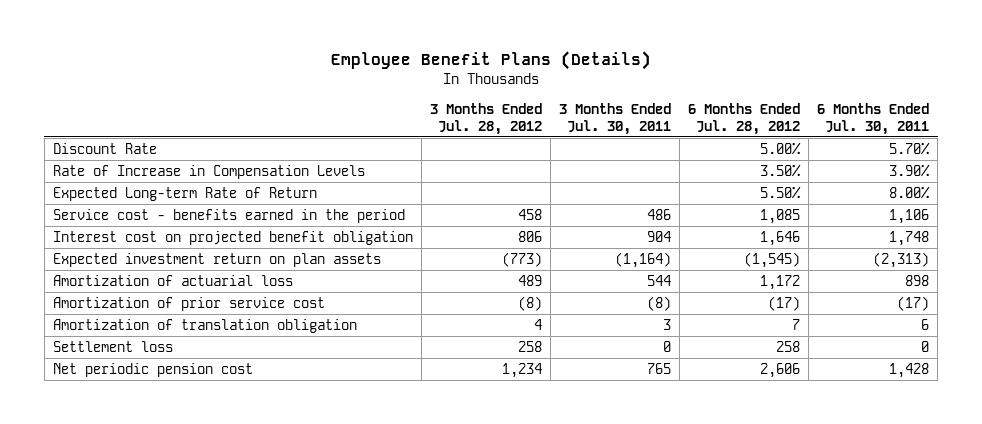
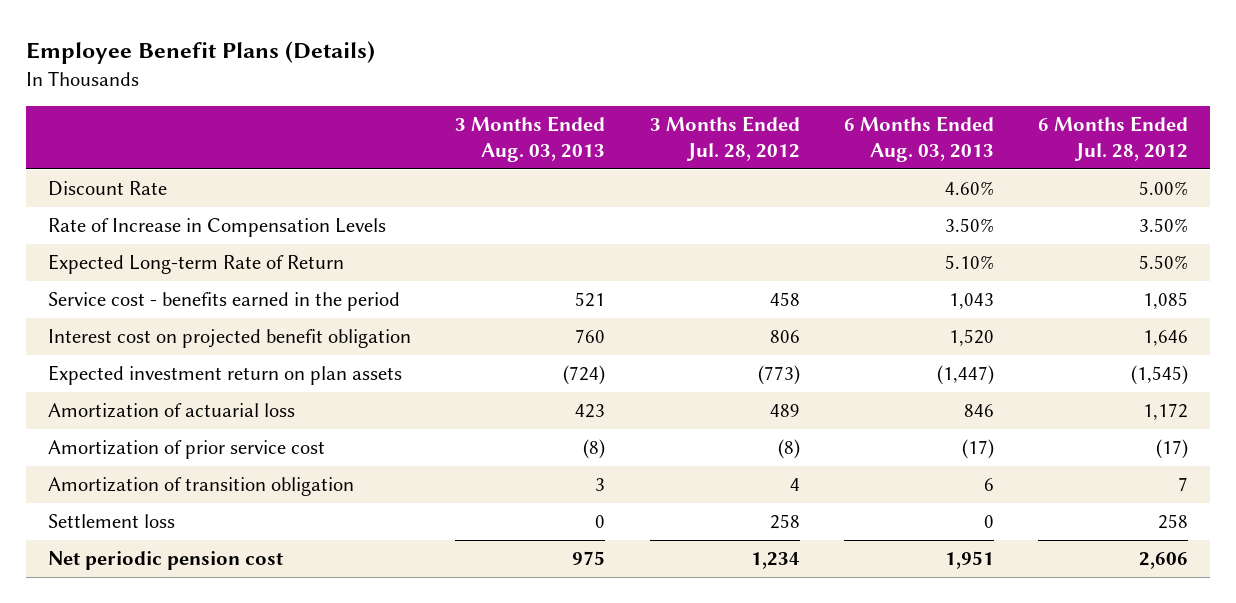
- | 3 Months Ended Jul. 28, 2012 | 3 Months Ended Jul. 30, 2011 | 6 Months Ended Jul. 28, 2012 | 6 Months Ended Jul. 30, 2011
+ | 3 Months Ended Aug. 03, 2013 | 3 Months Ended Jul. 28, 2012 | 6 Months Ended Aug. 03, 2013 | 6 Months Ended Jul. 28, 2012
- Amortization of translation obligation | 4 | 3 | 7 | 6
+ Amortization of transition obligation | 3 | 4 | 6 | 7

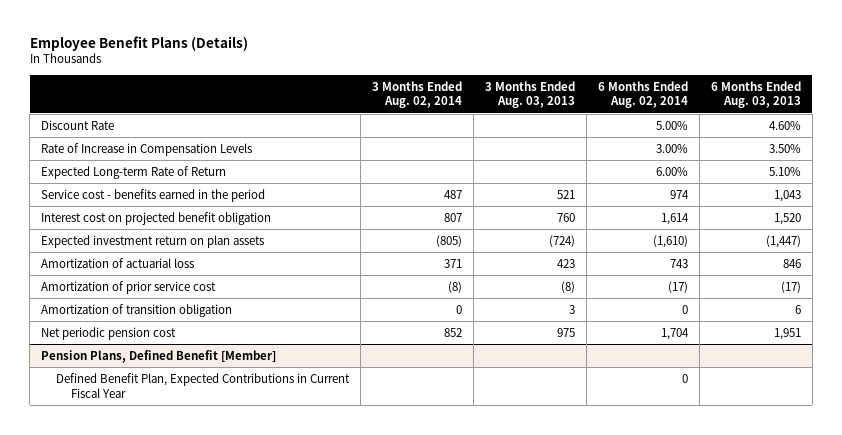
- | 3 Months Ended Aug. 03, 2013 | 3 Months Ended Jul. 28, 2012 | 6 Months Ended Aug. 03, 2013 | 6 Months Ended Jul. 28, 2012
+ | 3 Months Ended Aug. 02, 2014 | 3 Months Ended Aug. 03, 2013 | 6 Months Ended Aug. 02, 2014 | 6 Months Ended Aug. 03, 2013
- Settlement loss | 0 | 258 | 0 | 258
+ Pension Plans, Defined Benefit [Member]
+ Defined Benefit Plan, Expected Contributions in Current Fiscal Year | | | 0 |

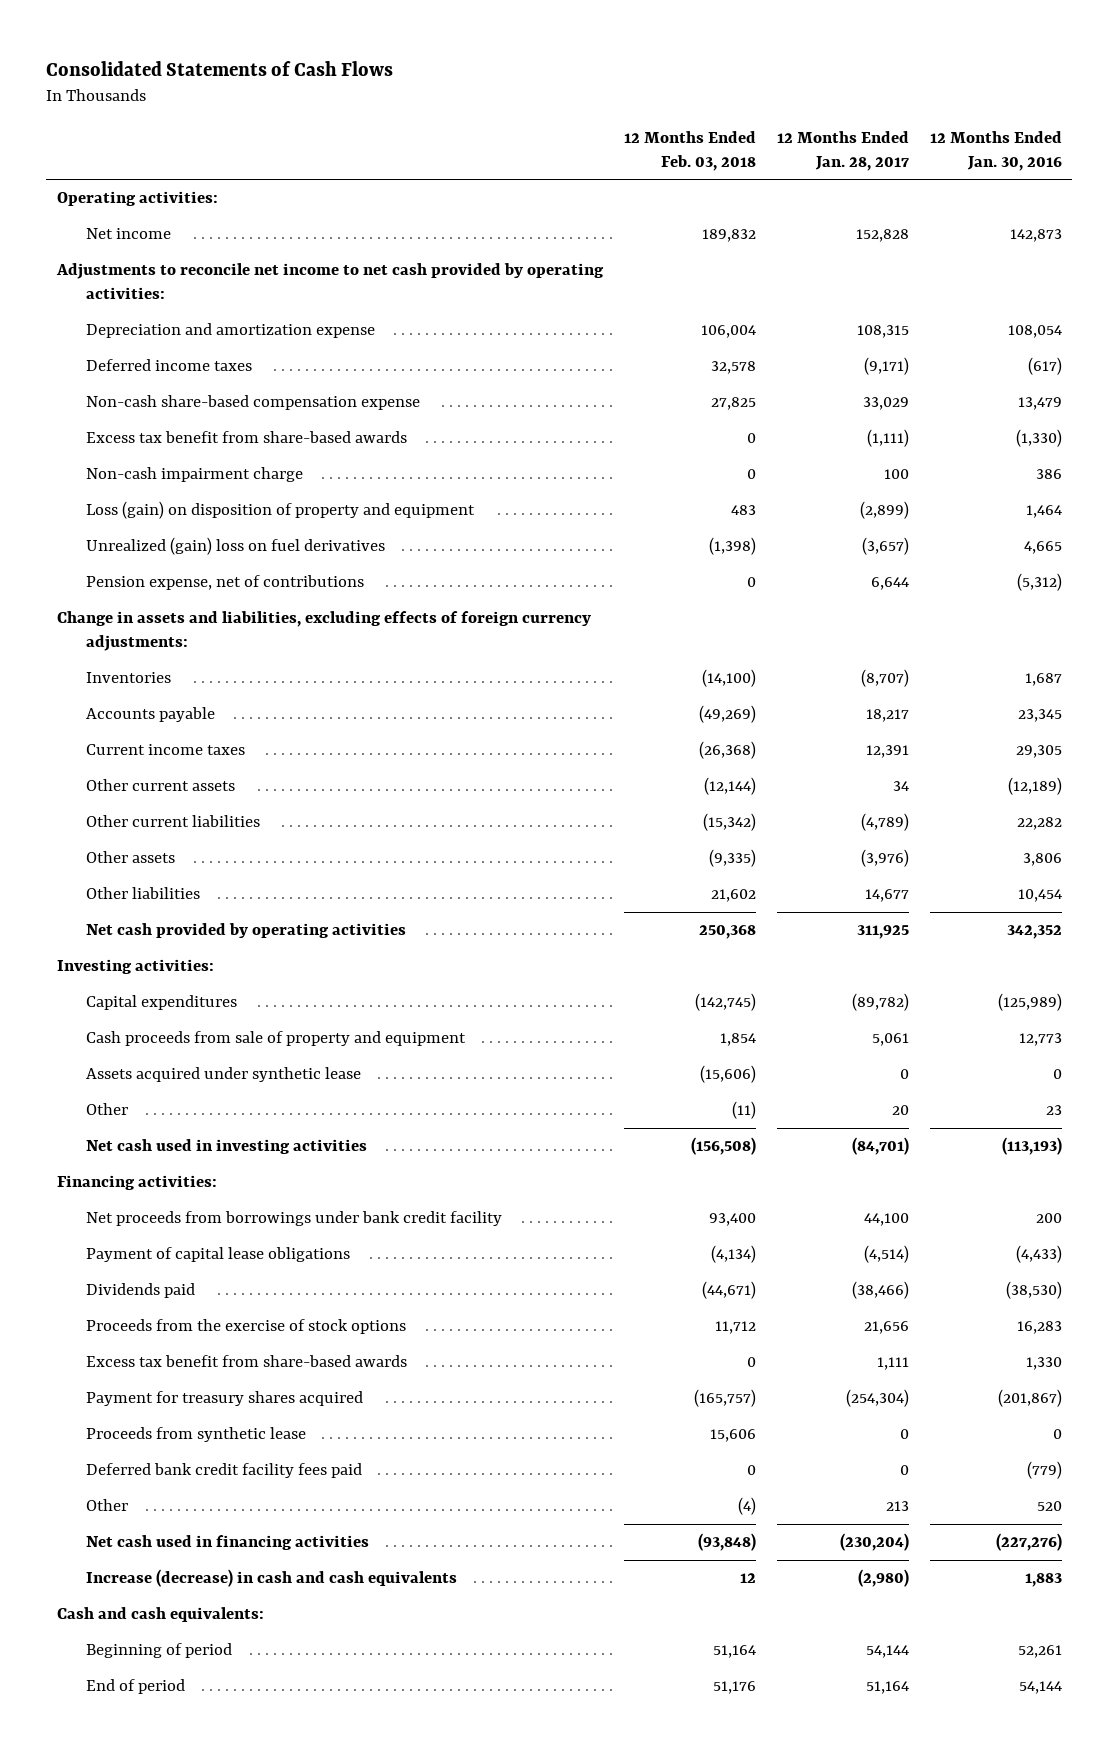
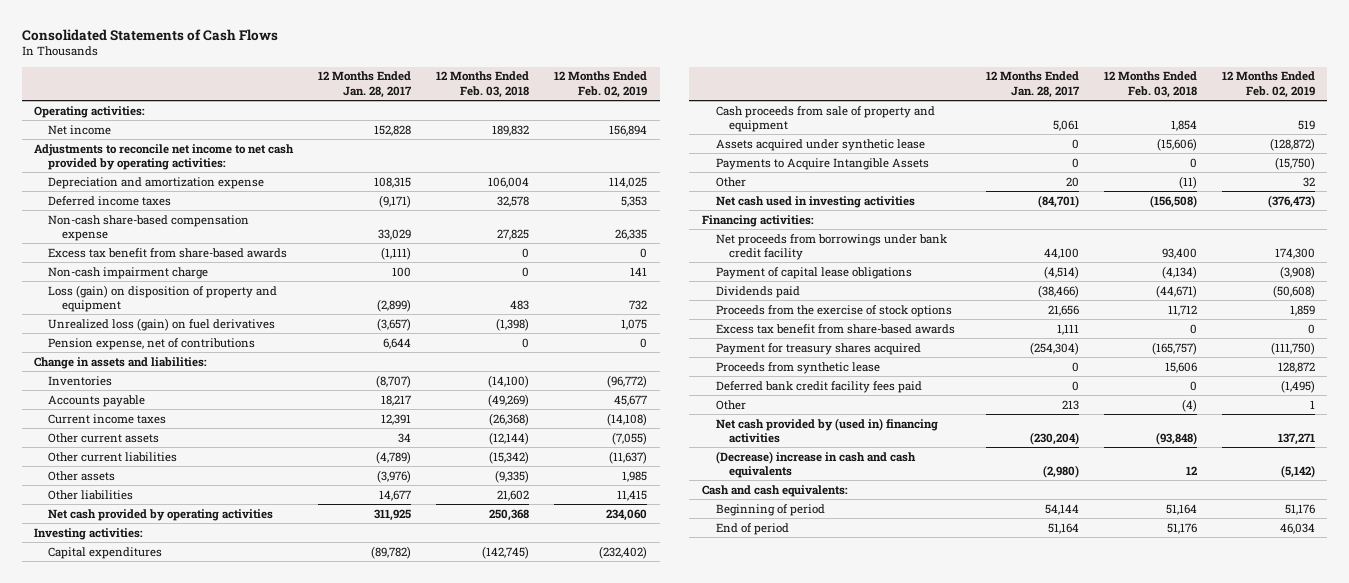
- | 12 Months Ended Feb. 03, 2018 | 12 Months Ended Jan. 28, 2017 | 12 Months Ended Jan. 30, 2016
+ | 12 Months Ended Jan. 28, 2017 | 12 Months Ended Feb. 03, 2018 | 12 Months Ended Feb. 02, 2019
- Unrealized (gain) loss on fuel derivatives | (1,398) | (3,657) | 4,665
+ Unrealized loss (gain) on fuel derivatives | (3,657) | (1,398) | 1,075
- Change in assets and liabilities, excluding effects of foreign currency adjustments:
+ Change in assets and liabilities:
+ Payments to Acquire Intangible Assets | 0 | 0 | (15,750)
- Net cash used in financing activities | (93,848) | (230,204) | (227,276)
- Increase (decrease) in cash and cash equivalents | 12 | (2,980) | 1,883
+ Net cash provided by (used in) financing activities | (230,204) | (93,848) | 137,271
+ (Decrease) increase in cash and cash equivalents | (2,980) | 12 | (5,142)

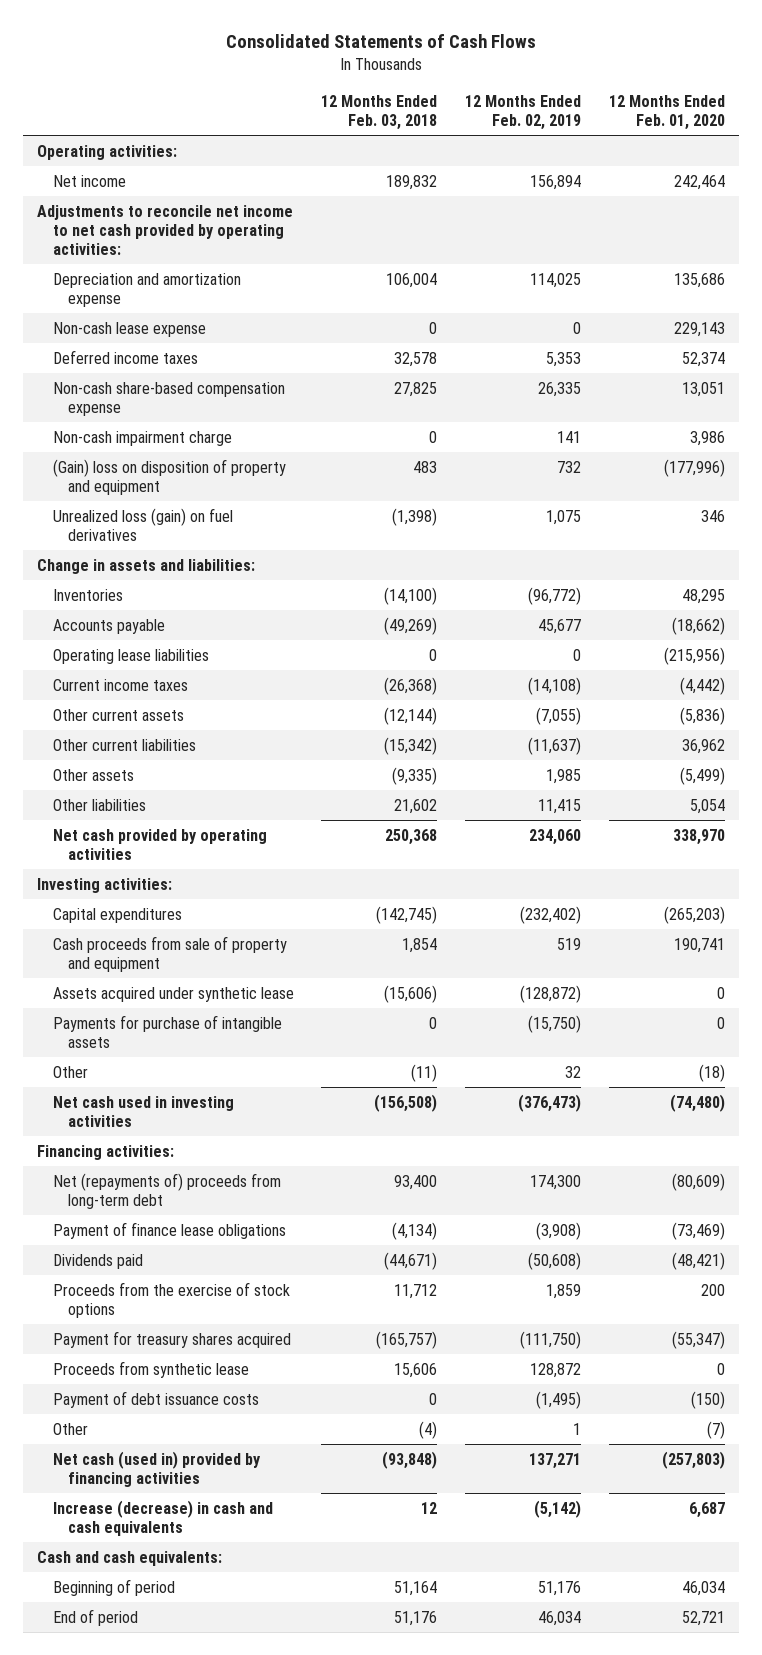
- | 12 Months Ended Jan. 28, 2017 | 12 Months Ended Feb. 03, 2018 | 12 Months Ended Feb. 02, 2019
+ | 12 Months Ended Feb. 03, 2018 | 12 Months Ended Feb. 02, 2019 | 12 Months Ended Feb. 01, 2020
+ Non-cash lease expense | 0 | 0 | 229,143
- Excess tax benefit from share-based awards | (1,111) | 0 | 0
- Loss (gain) on disposition of property and equipment | (2,899) | 483 | 732
+ (Gain) loss on disposition of property and equipment | 483 | 732 | (177,996)
- Pension expense, net of contributions | 6,644 | 0 | 0
+ Operating lease liabilities | 0 | 0 | (215,956)
- Payments to Acquire Intangible Assets | 0 | 0 | (15,750)
+ Payments for purchase of intangible assets | 0 | (15,750) | 0
- Net proceeds from borrowings under bank credit facility | 44,100 | 93,400 | 174,300
- Payment of capital lease obligations | (4,514) | (4,134) | (3,908)
+ Net (repayments of) proceeds from long-term debt | 93,400 | 174,300 | (80,609)
+ Payment of finance lease obligations | (4,134) | (3,908) | (73,469)
- Excess tax benefit from share-based awards | 1,111 | 0 | 0
- Deferred bank credit facility fees paid | 0 | 0 | (1,495)
+ Payment of debt issuance costs | 0 | (1,495) | (150)
- Net cash provided by (used in) financing activities | (230,204) | (93,848) | 137,271
- (Decrease) increase in cash and cash equivalents | (2,980) | 12 | (5,142)
+ Net cash (used in) provided by financing activities | (93,848) | 137,271 | (257,803)
+ Increase (decrease) in cash and cash equivalents | 12 | (5,142) | 6,687

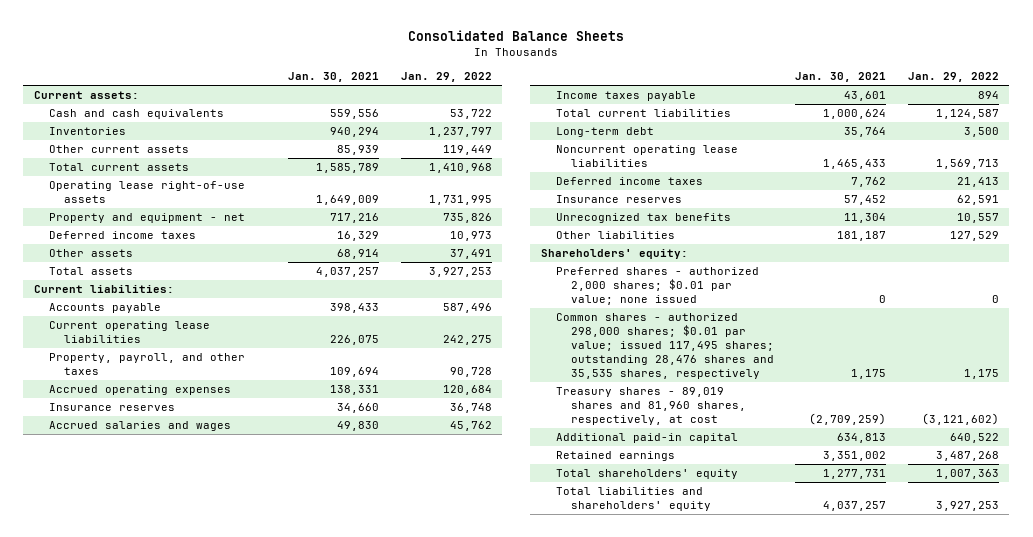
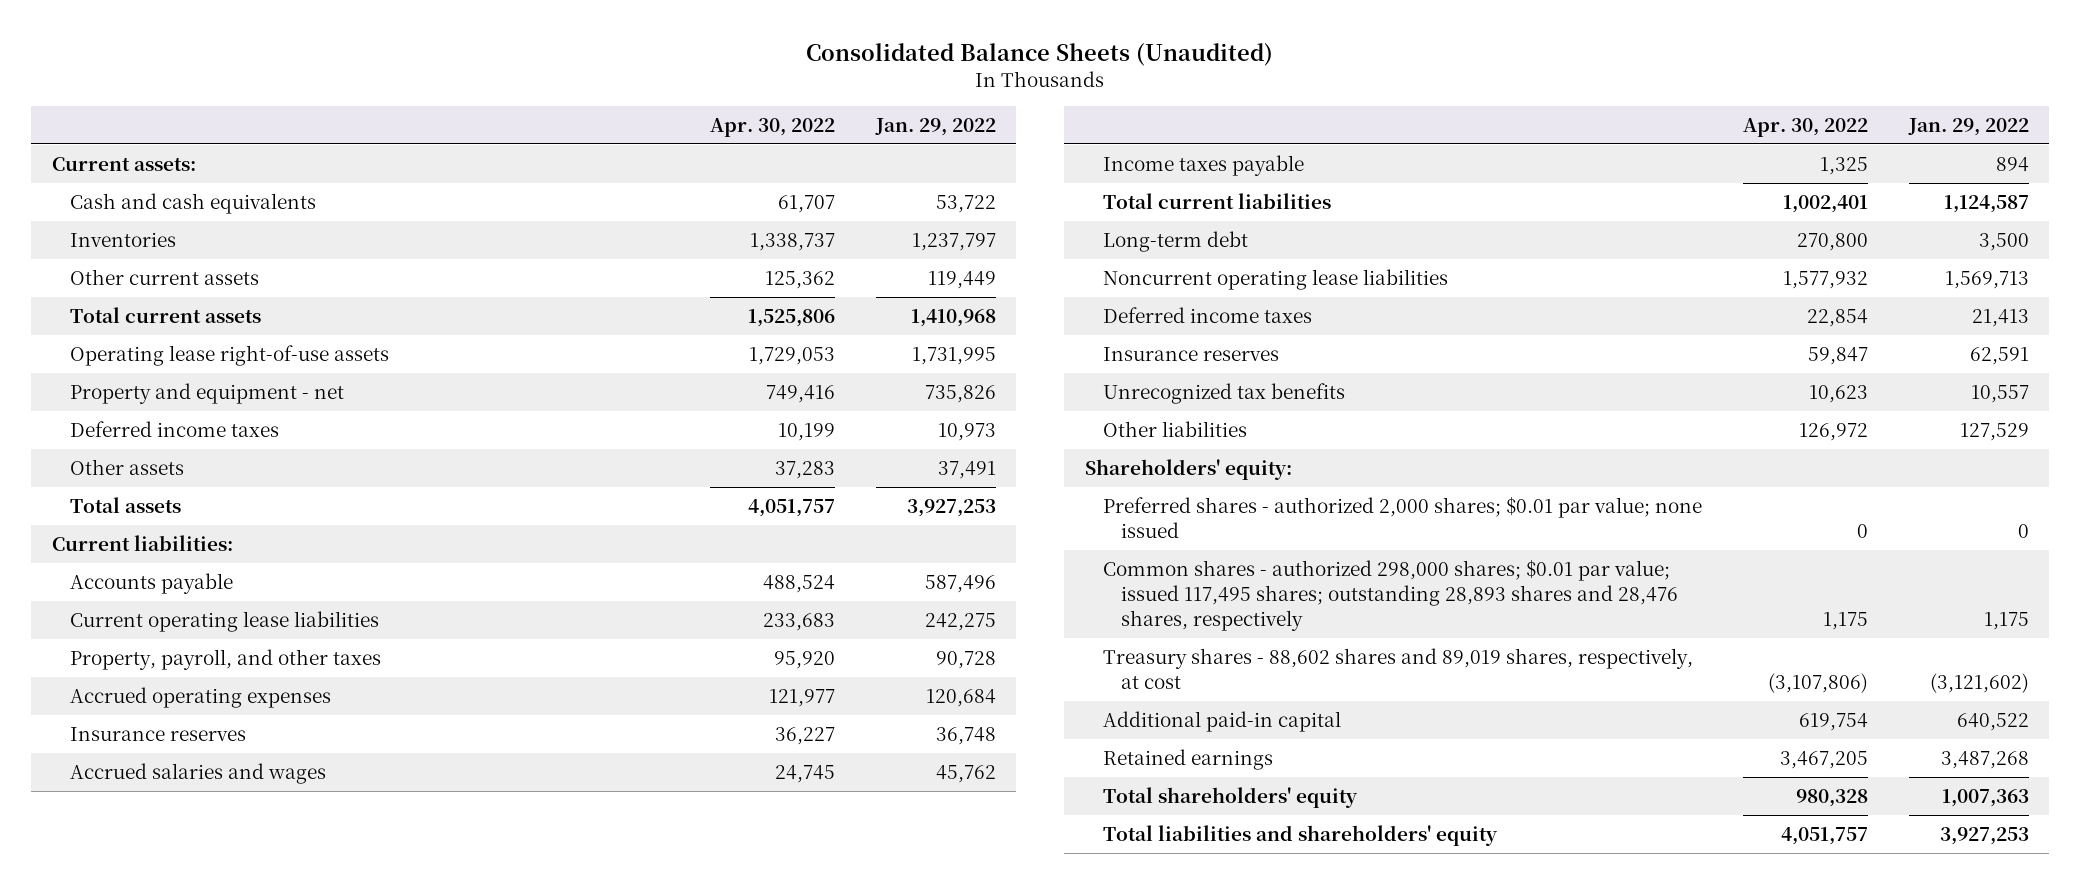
- Consolidated Balance Sheets
+ Consolidated Balance Sheets (Unaudited)
- | Jan. 30, 2021 | Jan. 29, 2022
+ | Apr. 30, 2022 | Jan. 29, 2022
- Common shares - authorized 298,000 shares; $0.01 par value; issued 117,495 shares; outstanding 28,476 shares and 35,535 shares, respectively | 1,175 | 1,175
- Treasury shares - 89,019 shares and 81,960 shares, respectively, at cost | (2,709,259) | (3,121,602)
+ Common shares - authorized 298,000 shares; $0.01 par value; issued 117,495 shares; outstanding 28,893 shares and 28,476 shares, respectively | 1,175 | 1,175
+ Treasury shares - 88,602 shares and 89,019 shares, respectively, at cost | (3,107,806) | (3,121,602)

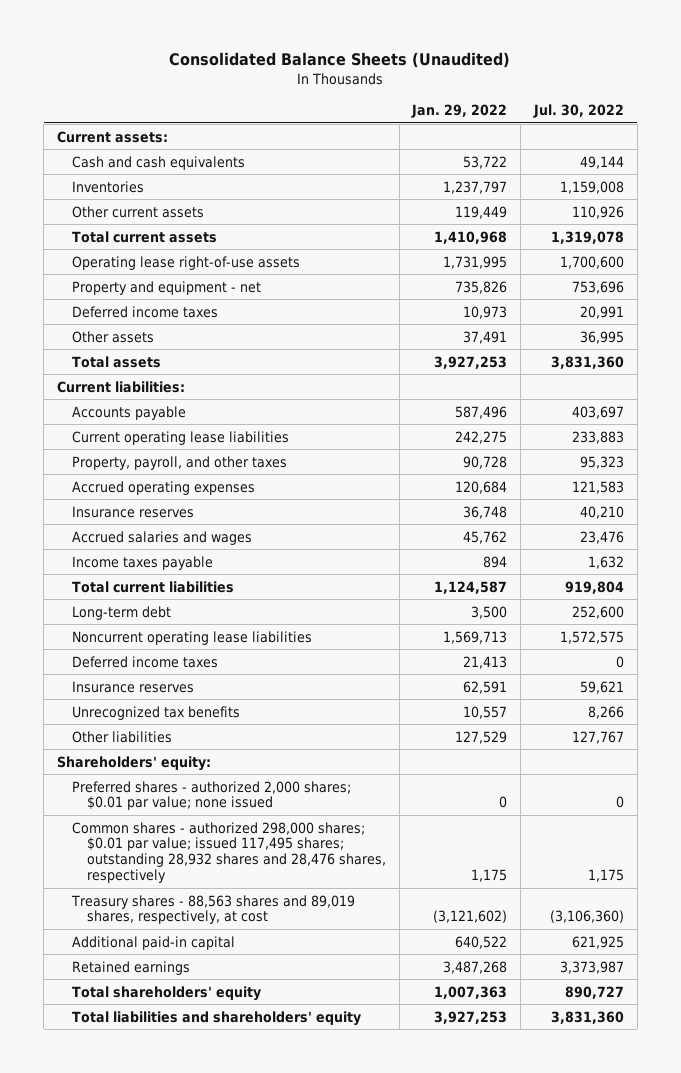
- | Apr. 30, 2022 | Jan. 29, 2022
+ | Jan. 29, 2022 | Jul. 30, 2022
- Common shares - authorized 298,000 shares; $0.01 par value; issued 117,495 shares; outstanding 28,893 shares and 28,476 shares, respectively | 1,175 | 1,175
- Treasury shares - 88,602 shares and 89,019 shares, respectively, at cost | (3,107,806) | (3,121,602)
+ Common shares - authorized 298,000 shares; $0.01 par value; issued 117,495 shares; outstanding 28,932 shares and 28,476 shares, respectively | 1,175 | 1,175
+ Treasury shares - 88,563 shares and 89,019 shares, respectively, at cost | (3,121,602) | (3,106,360)

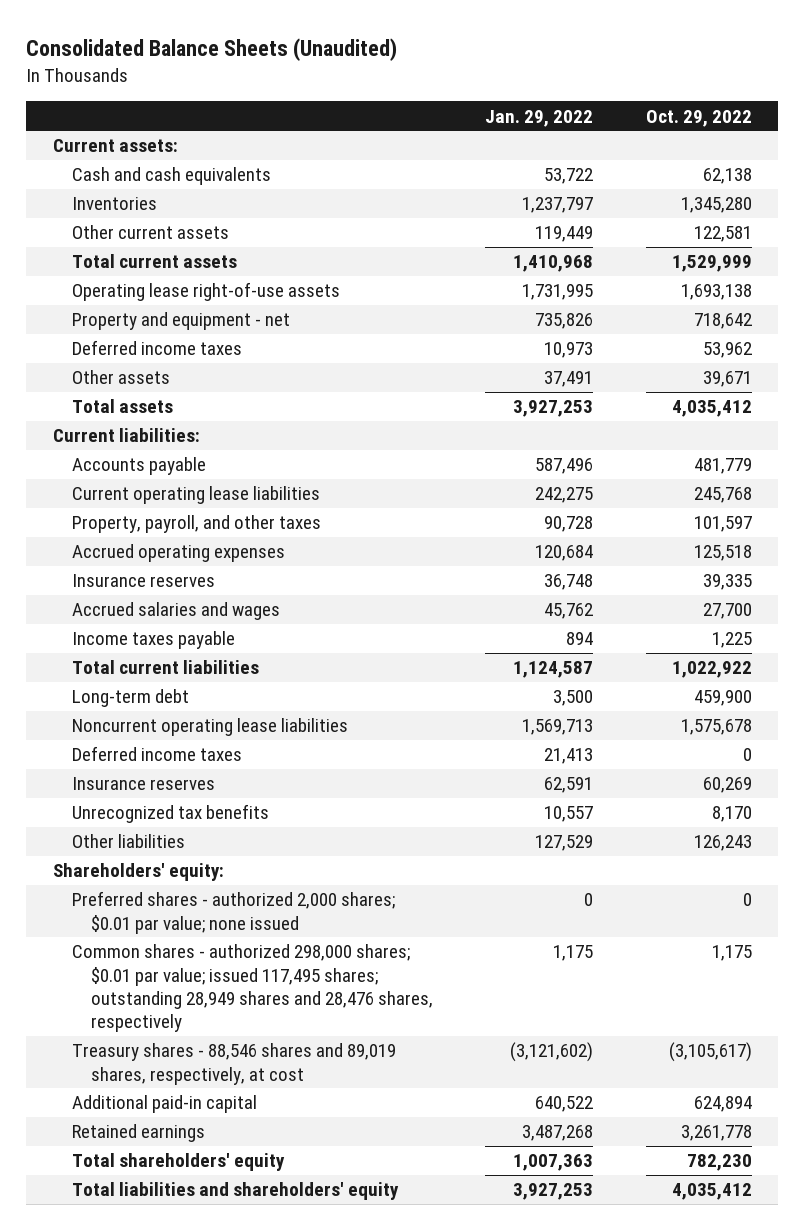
- | Jan. 29, 2022 | Jul. 30, 2022
+ | Jan. 29, 2022 | Oct. 29, 2022
- Common shares - authorized 298,000 shares; $0.01 par value; issued 117,495 shares; outstanding 28,932 shares and 28,476 shares, respectively | 1,175 | 1,175
- Treasury shares - 88,563 shares and 89,019 shares, respectively, at cost | (3,121,602) | (3,106,360)
+ Common shares - authorized 298,000 shares; $0.01 par value; issued 117,495 shares; outstanding 28,949 shares and 28,476 shares, respectively | 1,175 | 1,175
+ Treasury shares - 88,546 shares and 89,019 shares, respectively, at cost | (3,121,602) | (3,105,617)

